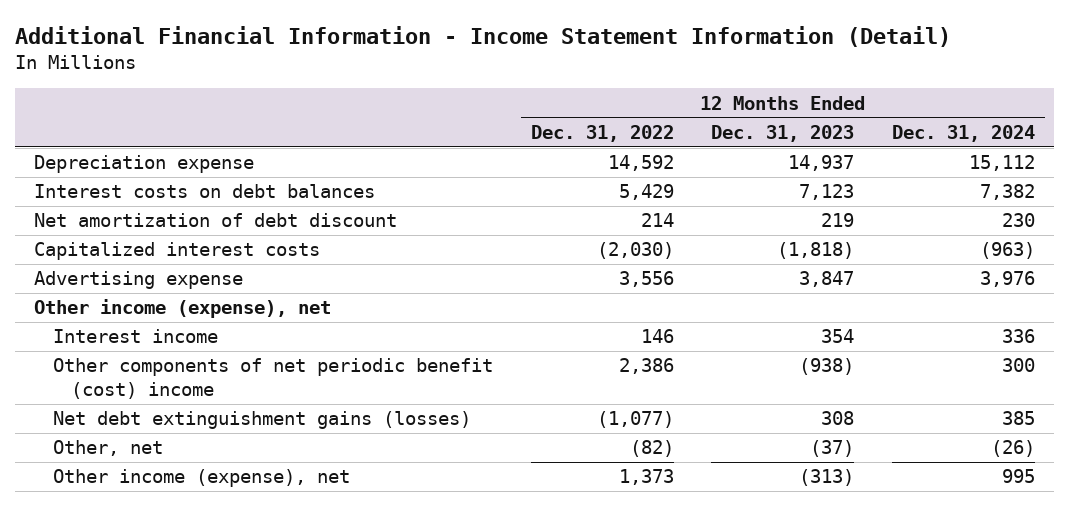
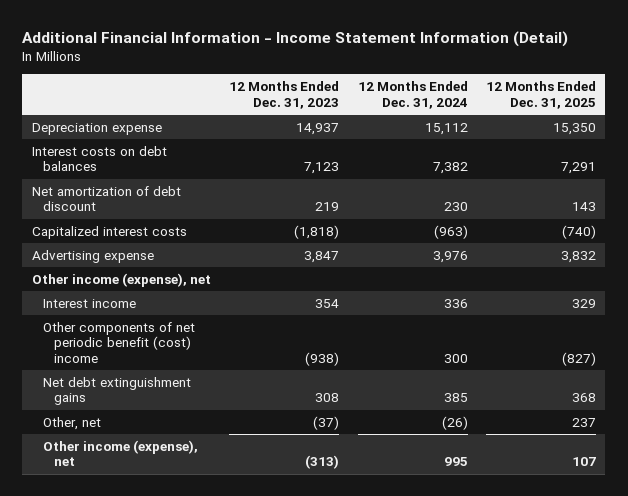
- | 12 Months Ended Dec. 31, 2022 | 12 Months Ended Dec. 31, 2023 | 12 Months Ended Dec. 31, 2024
+ | 12 Months Ended Dec. 31, 2023 | 12 Months Ended Dec. 31, 2024 | 12 Months Ended Dec. 31, 2025
- Net debt extinguishment gains (losses) | (1,077) | 308 | 385
+ Net debt extinguishment gains | 308 | 385 | 368

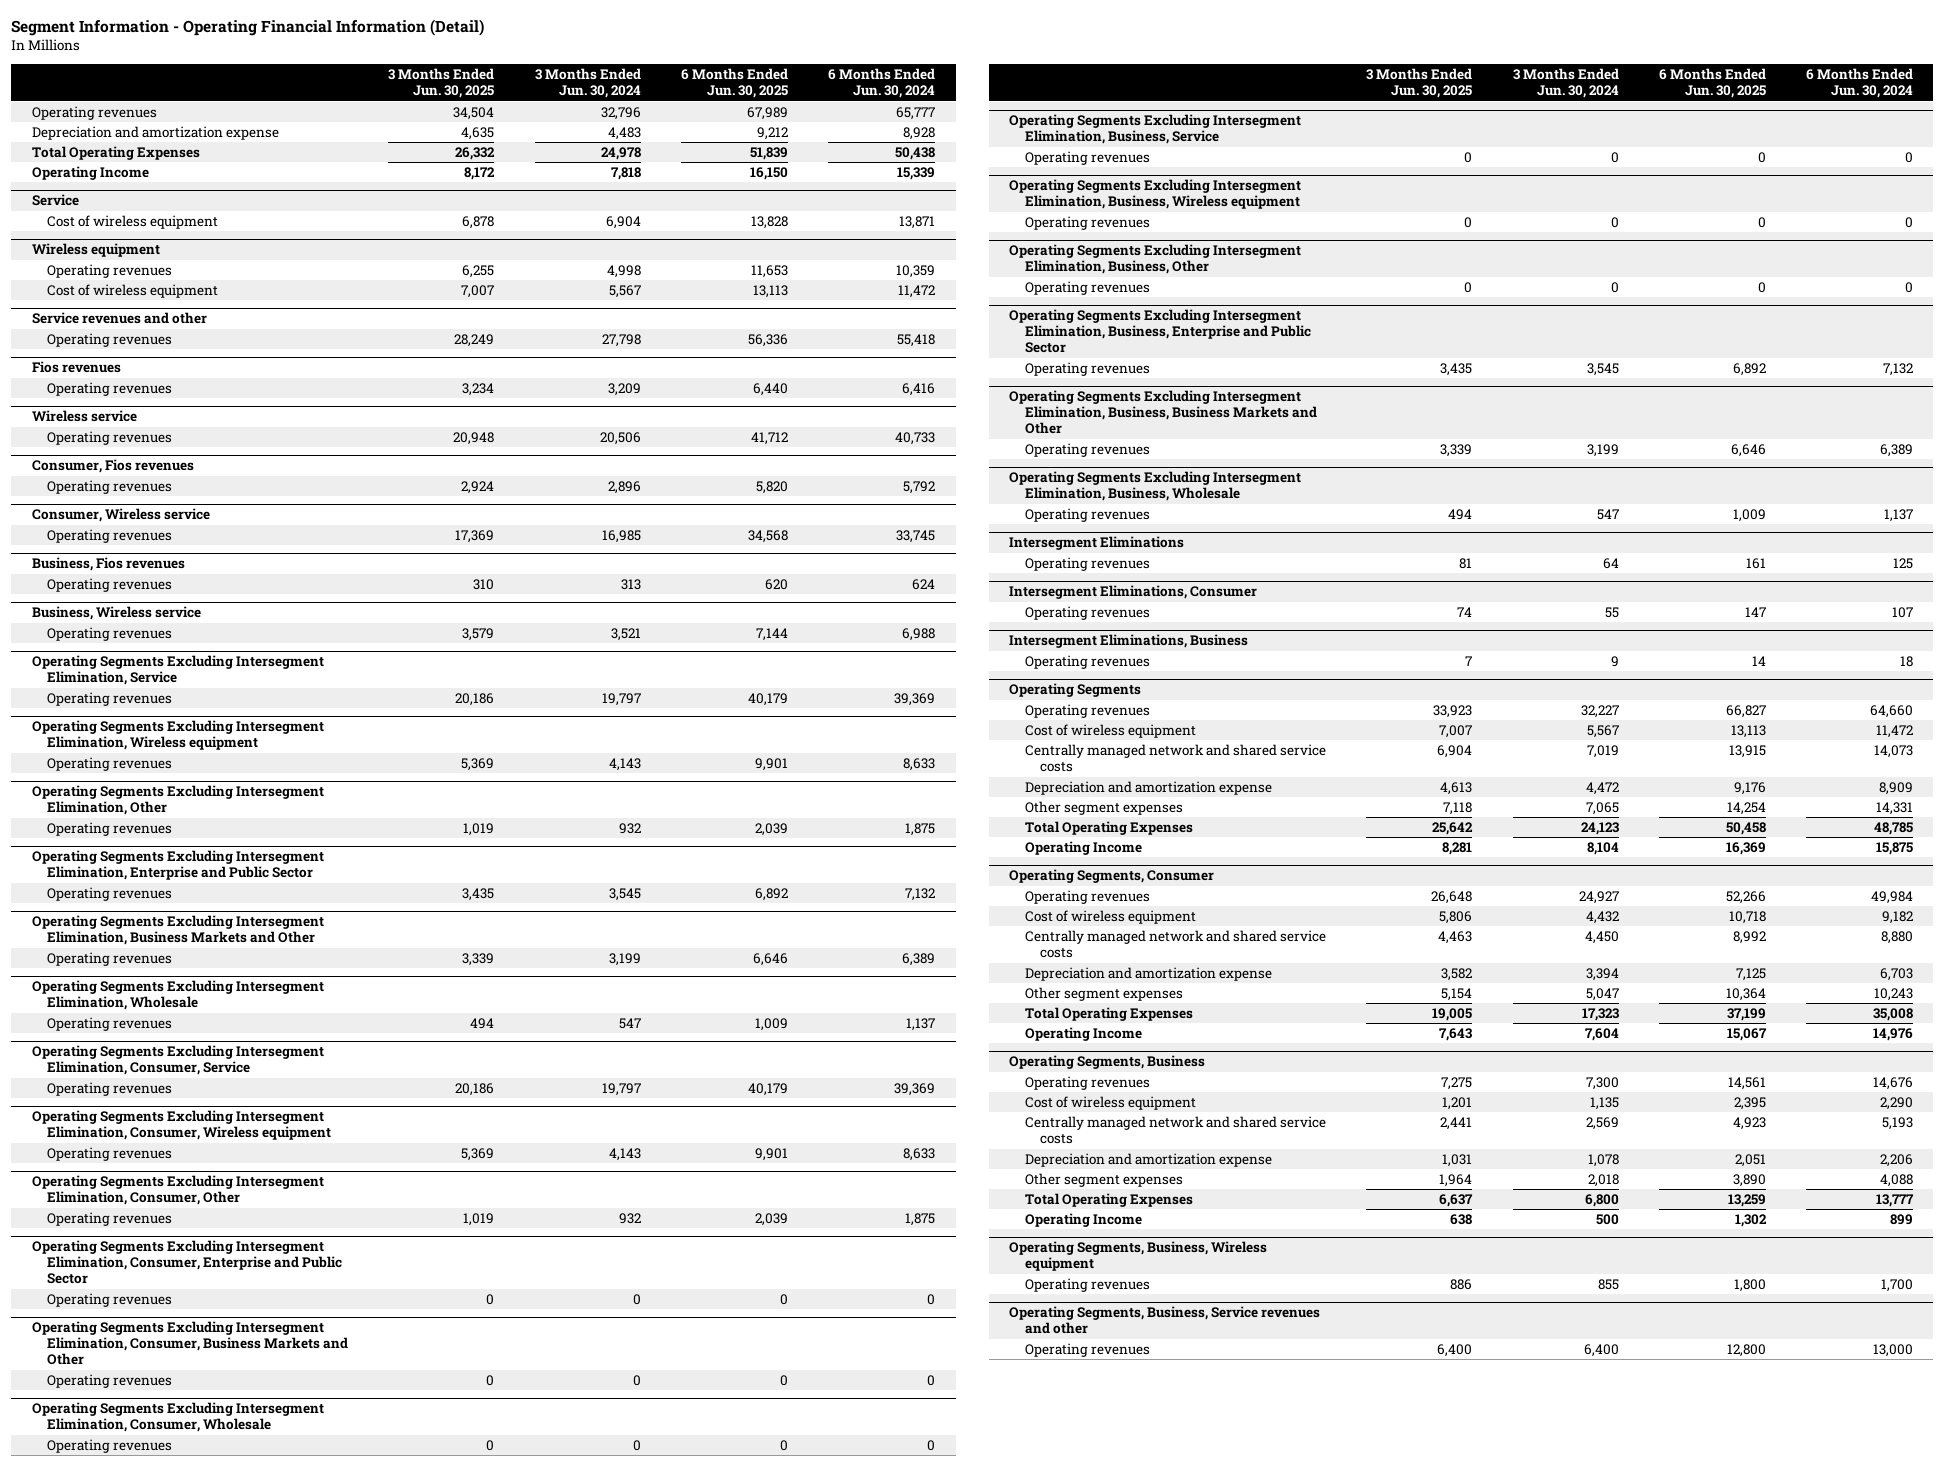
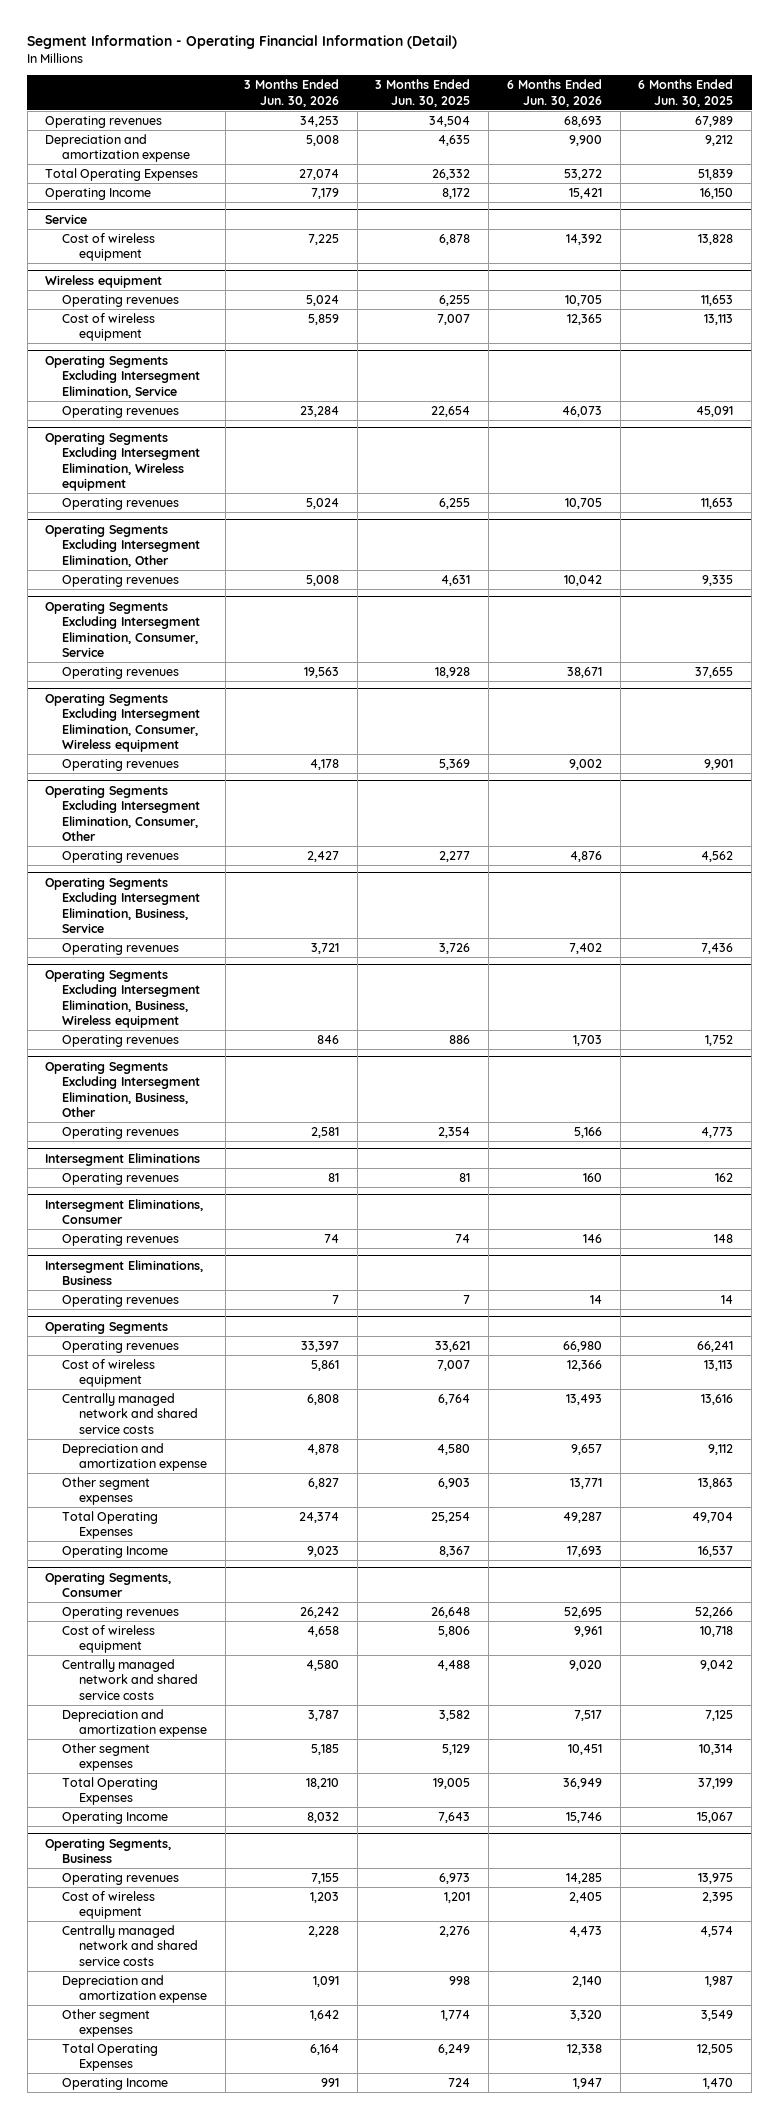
- | 3 Months Ended Jun. 30, 2025 | 3 Months Ended Jun. 30, 2024 | 6 Months Ended Jun. 30, 2025 | 6 Months Ended Jun. 30, 2024
+ | 3 Months Ended Jun. 30, 2026 | 3 Months Ended Jun. 30, 2025 | 6 Months Ended Jun. 30, 2026 | 6 Months Ended Jun. 30, 2025
- Service revenues and other
- Operating revenues | 28,249 | 27,798 | 56,336 | 55,418
- Fios revenues
- Operating revenues | 3,234 | 3,209 | 6,440 | 6,416
- Wireless service
- Operating revenues | 20,948 | 20,506 | 41,712 | 40,733
- Consumer, Fios revenues
- Operating revenues | 2,924 | 2,896 | 5,820 | 5,792
- Consumer, Wireless service
- Operating revenues | 17,369 | 16,985 | 34,568 | 33,745
- Business, Fios revenues
- Operating revenues | 310 | 313 | 620 | 624
- Business, Wireless service
- Operating revenues | 3,579 | 3,521 | 7,144 | 6,988
@ Operating Segments Excluding Intersegment Elimination, Service
- Operating revenues | 20,186 | 19,797 | 40,179 | 39,369
+ Operating revenues | 23,284 | 22,654 | 46,073 | 45,091
@ Operating Segments Excluding Intersegment Elimination, Wireless equipment
- Operating revenues | 5,369 | 4,143 | 9,901 | 8,633
+ Operating revenues | 5,024 | 6,255 | 10,705 | 11,653
@ Operating Segments Excluding Intersegment Elimination, Other
- Operating revenues | 1,019 | 932 | 2,039 | 1,875
- Operating Segments Excluding Intersegment Elimination, Enterprise and Public Sector
- Operating revenues | 3,435 | 3,545 | 6,892 | 7,132
- Operating Segments Excluding Intersegment Elimination, Business Markets and Other
- Operating revenues | 3,339 | 3,199 | 6,646 | 6,389
- Operating Segments Excluding Intersegment Elimination, Wholesale
- Operating revenues | 494 | 547 | 1,009 | 1,137
@ Operating Segments Excluding Intersegment Elimination, Other
+ Operating revenues | 5,008 | 4,631 | 10,042 | 9,335
@ Operating Segments Excluding Intersegment Elimination, Consumer, Service
- Operating revenues | 20,186 | 19,797 | 40,179 | 39,369
+ Operating revenues | 19,563 | 18,928 | 38,671 | 37,655
@ Operating Segments Excluding Intersegment Elimination, Consumer, Other
- Operating revenues | 1,019 | 932 | 2,039 | 1,875
- Operating Segments Excluding Intersegment Elimination, Consumer, Enterprise and Public Sector
- Operating revenues | 0 | 0 | 0 | 0
- Operating Segments Excluding Intersegment Elimination, Consumer, Business Markets and Other
- Operating revenues | 0 | 0 | 0 | 0
- Operating Segments Excluding Intersegment Elimination, Consumer, Wholesale
- Operating revenues | 0 | 0 | 0 | 0
@ Operating Segments Excluding Intersegment Elimination, Consumer, Other
+ Operating revenues | 2,427 | 2,277 | 4,876 | 4,562
@ Operating Segments Excluding Intersegment Elimination, Business, Service
- Operating revenues | 0 | 0 | 0 | 0
+ Operating revenues | 3,721 | 3,726 | 7,402 | 7,436
@ Operating Segments Excluding Intersegment Elimination, Business, Wireless equipment
- Operating revenues | 0 | 0 | 0 | 0
+ Operating revenues | 846 | 886 | 1,703 | 1,752
@ Operating Segments Excluding Intersegment Elimination, Business, Other
- Operating revenues | 0 | 0 | 0 | 0
- Operating Segments Excluding Intersegment Elimination, Business, Enterprise and Public Sector
- Operating revenues | 3,435 | 3,545 | 6,892 | 7,132
- Operating Segments Excluding Intersegment Elimination, Business, Business Markets and Other
- Operating revenues | 3,339 | 3,199 | 6,646 | 6,389
- Operating Segments Excluding Intersegment Elimination, Business, Wholesale
- Operating revenues | 494 | 547 | 1,009 | 1,137
@ Operating Segments Excluding Intersegment Elimination, Business, Other
+ Operating revenues | 2,581 | 2,354 | 5,166 | 4,773
@ Intersegment Eliminations
- Operating revenues | 81 | 64 | 161 | 125
+ Operating revenues | 81 | 81 | 160 | 162
@ Intersegment Eliminations, Consumer
- Operating revenues | 74 | 55 | 147 | 107
+ Operating revenues | 74 | 74 | 146 | 148
@ Operating Segments
- Operating revenues | 33,923 | 32,227 | 66,827 | 64,660
+ Operating revenues | 33,397 | 33,621 | 66,980 | 66,241
- Centrally managed network and shared service costs | 6,904 | 7,019 | 13,915 | 14,073
- Depreciation and amortization expense | 4,613 | 4,472 | 9,176 | 8,909
- Other segment expenses | 7,118 | 7,065 | 14,254 | 14,331
- Total Operating Expenses | 25,642 | 24,123 | 50,458 | 48,785
- Operating Income | 8,281 | 8,104 | 16,369 | 15,875
+ Centrally managed network and shared service costs | 6,808 | 6,764 | 13,493 | 13,616
+ Depreciation and amortization expense | 4,878 | 4,580 | 9,657 | 9,112
+ Other segment expenses | 6,827 | 6,903 | 13,771 | 13,863
+ Total Operating Expenses | 24,374 | 25,254 | 49,287 | 49,704
+ Operating Income | 9,023 | 8,367 | 17,693 | 16,537
@ Operating Segments, Consumer
- Centrally managed network and shared service costs | 4,463 | 4,450 | 8,992 | 8,880
+ Centrally managed network and shared service costs | 4,580 | 4,488 | 9,020 | 9,042
- Other segment expenses | 5,154 | 5,047 | 10,364 | 10,243
+ Other segment expenses | 5,185 | 5,129 | 10,451 | 10,314
@ Operating Segments, Business
- Operating revenues | 7,275 | 7,300 | 14,561 | 14,676
+ Operating revenues | 7,155 | 6,973 | 14,285 | 13,975
- Centrally managed network and shared service costs | 2,441 | 2,569 | 4,923 | 5,193
- Depreciation and amortization expense | 1,031 | 1,078 | 2,051 | 2,206
- Other segment expenses | 1,964 | 2,018 | 3,890 | 4,088
- Total Operating Expenses | 6,637 | 6,800 | 13,259 | 13,777
- Operating Income | 638 | 500 | 1,302 | 899
- Operating Segments, Business, Wireless equipment
- Operating revenues | 886 | 855 | 1,800 | 1,700
- Operating Segments, Business, Service revenues and other
- Operating revenues | 6,400 | 6,400 | 12,800 | 13,000
@ Operating Segments, Business
+ Centrally managed network and shared service costs | 2,228 | 2,276 | 4,473 | 4,574
+ Depreciation and amortization expense | 1,091 | 998 | 2,140 | 1,987
+ Other segment expenses | 1,642 | 1,774 | 3,320 | 3,549
+ Total Operating Expenses | 6,164 | 6,249 | 12,338 | 12,505
+ Operating Income | 991 | 724 | 1,947 | 1,470

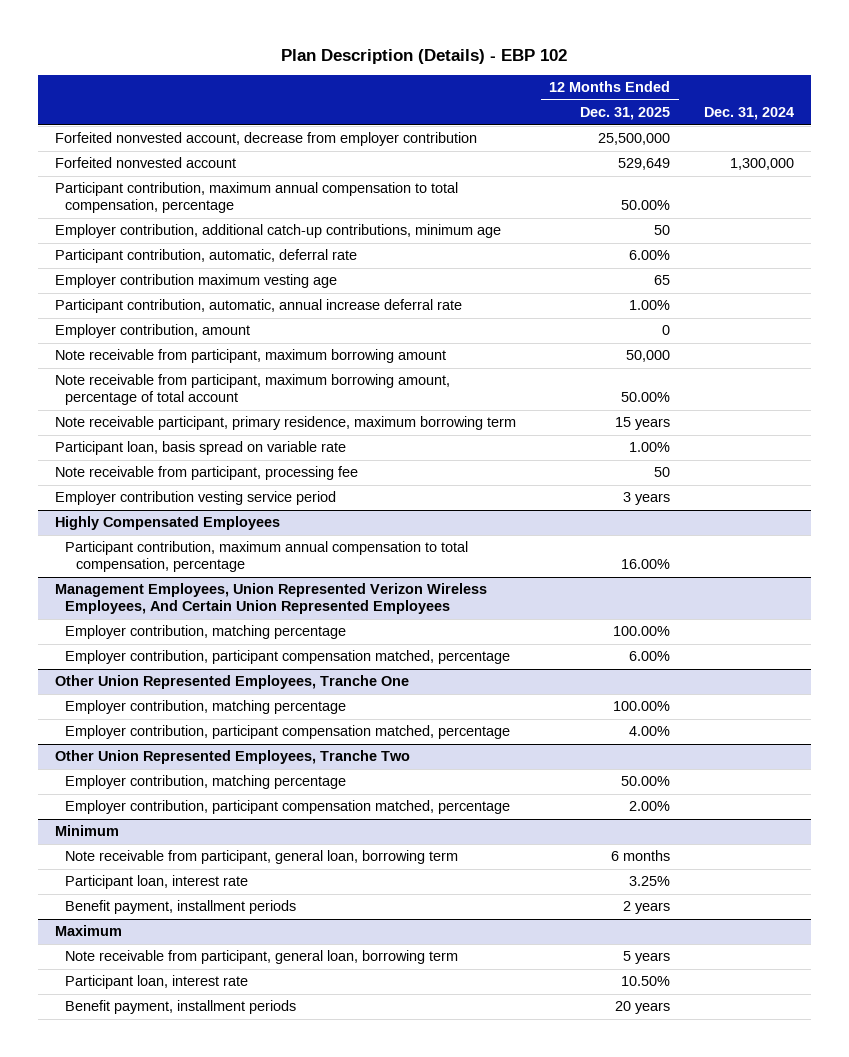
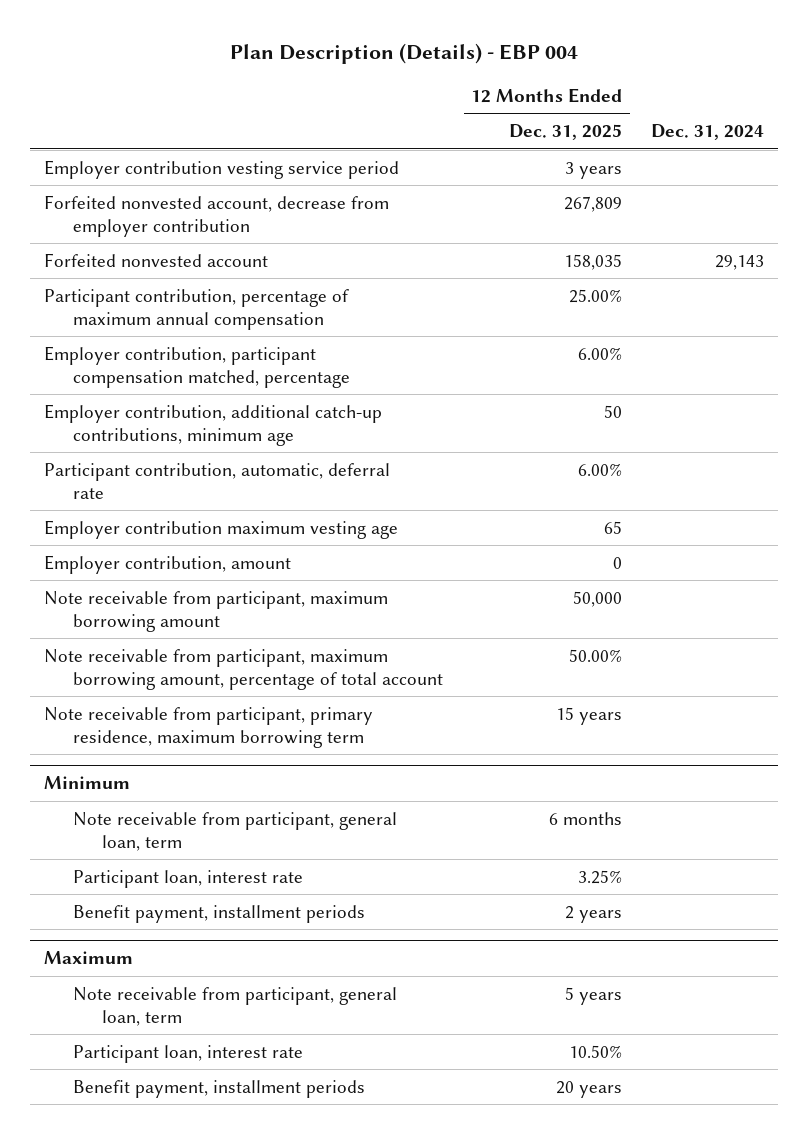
- Plan Description (Details) - EBP 102
+ Plan Description (Details) - EBP 004
- Forfeited nonvested account, decrease from employer contribution | 25,500,000 |
- Forfeited nonvested account | 529,649 | 1,300,000
- Participant contribution, maximum annual compensation to total compensation, percentage | 50.00% |
moved up: Employer contribution vesting service period | 3 years |
+ Forfeited nonvested account, decrease from employer contribution | 267,809 |
+ Forfeited nonvested account | 158,035 | 29,143
+ Participant contribution, percentage of maximum annual compensation | 25.00% |
+ Employer contribution, participant compensation matched, percentage | 6.00% |
- Participant contribution, automatic, annual increase deferral rate | 1.00% |
- Note receivable participant, primary residence, maximum borrowing term | 15 years |
- Participant loan, basis spread on variable rate | 1.00% |
- Note receivable from participant, processing fee | 50 |
- Highly Compensated Employees
- Participant contribution, maximum annual compensation to total compensation, percentage | 16.00% |
- Management Employees, Union Represented Verizon Wireless Employees, And Certain Union Represented Employees
- Employer contribution, matching percentage | 100.00% |
- Employer contribution, participant compensation matched, percentage | 6.00% |
- Other Union Represented Employees, Tranche One
- Employer contribution, matching percentage | 100.00% |
- Employer contribution, participant compensation matched, percentage | 4.00% |
- Other Union Represented Employees, Tranche Two
- Employer contribution, matching percentage | 50.00% |
- Employer contribution, participant compensation matched, percentage | 2.00% |
+ Note receivable from participant, primary residence, maximum borrowing term | 15 years |
@ Minimum
- Note receivable from participant, general loan, borrowing term | 6 months |
+ Note receivable from participant, general loan, term | 6 months |
@ Maximum
- Note receivable from participant, general loan, borrowing term | 5 years |
+ Note receivable from participant, general loan, term | 5 years |

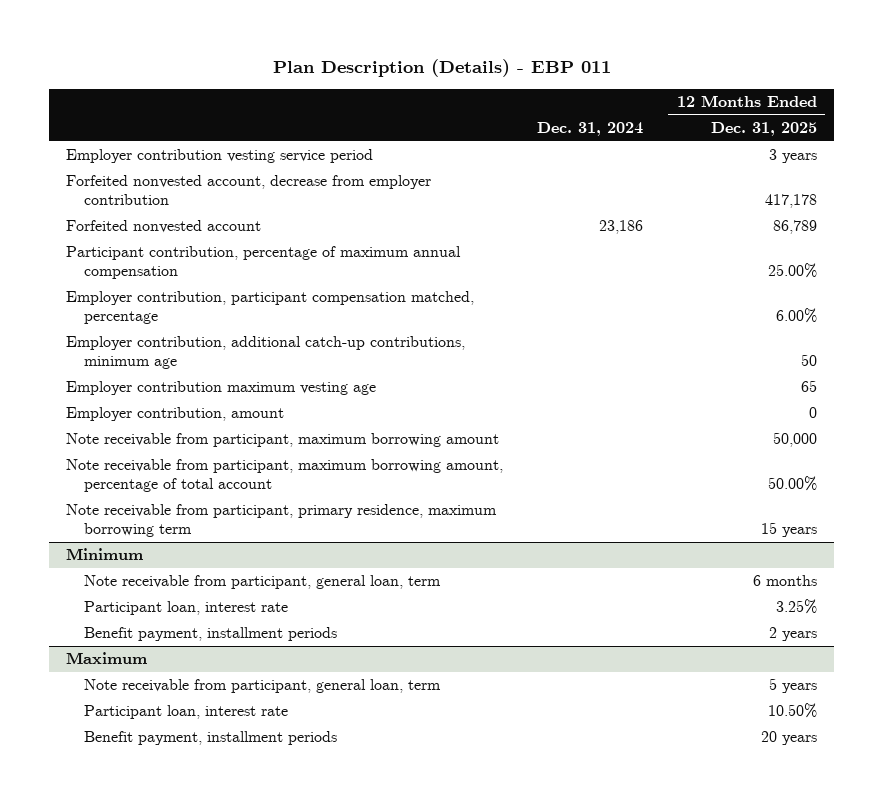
- Plan Description (Details) - EBP 004
+ Plan Description (Details) - EBP 011
- | 12 Months Ended Dec. 31, 2025 | Dec. 31, 2024
+ | Dec. 31, 2024 | 12 Months Ended Dec. 31, 2025
- Forfeited nonvested account, decrease from employer contribution | 267,809 |
- Forfeited nonvested account | 158,035 | 29,143
+ Forfeited nonvested account, decrease from employer contribution | | 417,178
+ Forfeited nonvested account | 23,186 | 86,789
- Participant contribution, automatic, deferral rate | 6.00% |

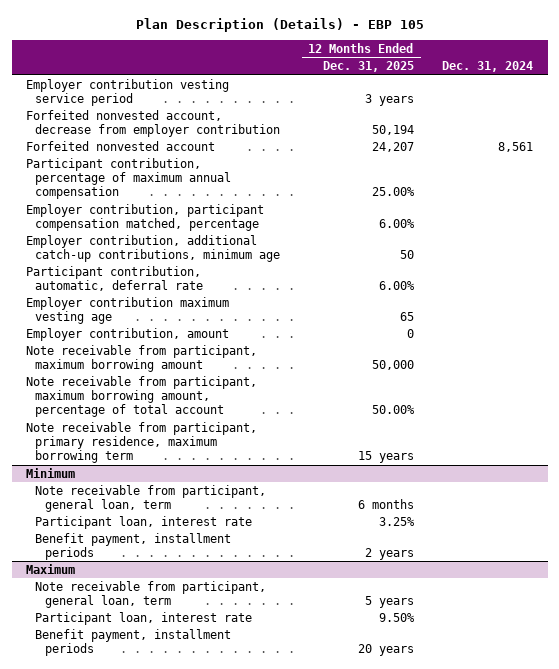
- Plan Description (Details) - EBP 011
+ Plan Description (Details) - EBP 105
- | Dec. 31, 2024 | 12 Months Ended Dec. 31, 2025
+ | 12 Months Ended Dec. 31, 2025 | Dec. 31, 2024
- Forfeited nonvested account, decrease from employer contribution | | 417,178
- Forfeited nonvested account | 23,186 | 86,789
+ Forfeited nonvested account, decrease from employer contribution | 50,194 |
+ Forfeited nonvested account | 24,207 | 8,561
+ Participant contribution, automatic, deferral rate | 6.00% |
@ Maximum
- Participant loan, interest rate | | 10.50%
+ Participant loan, interest rate | 9.50% |

